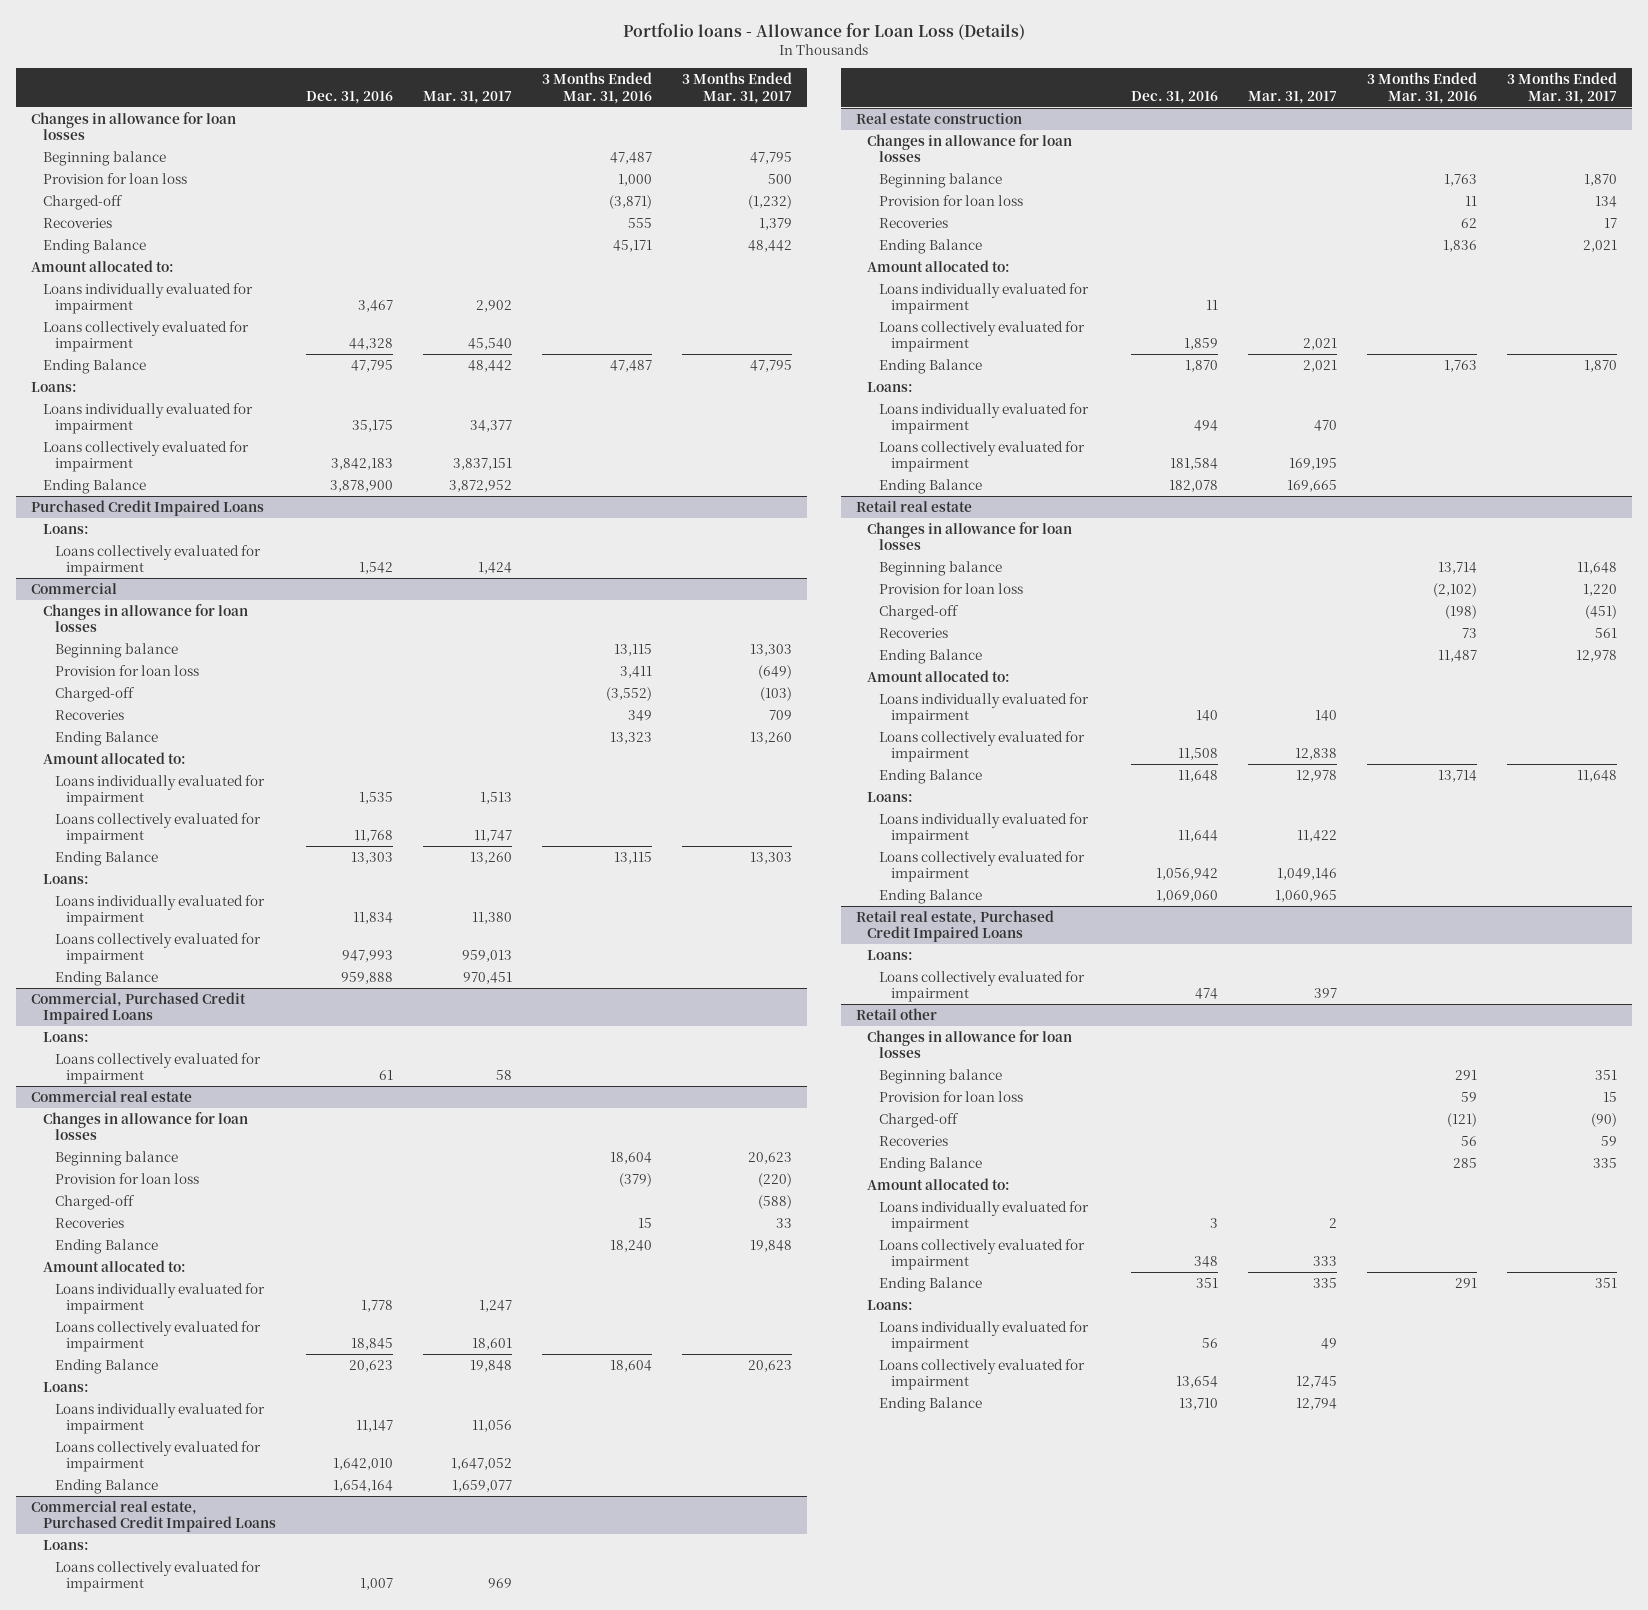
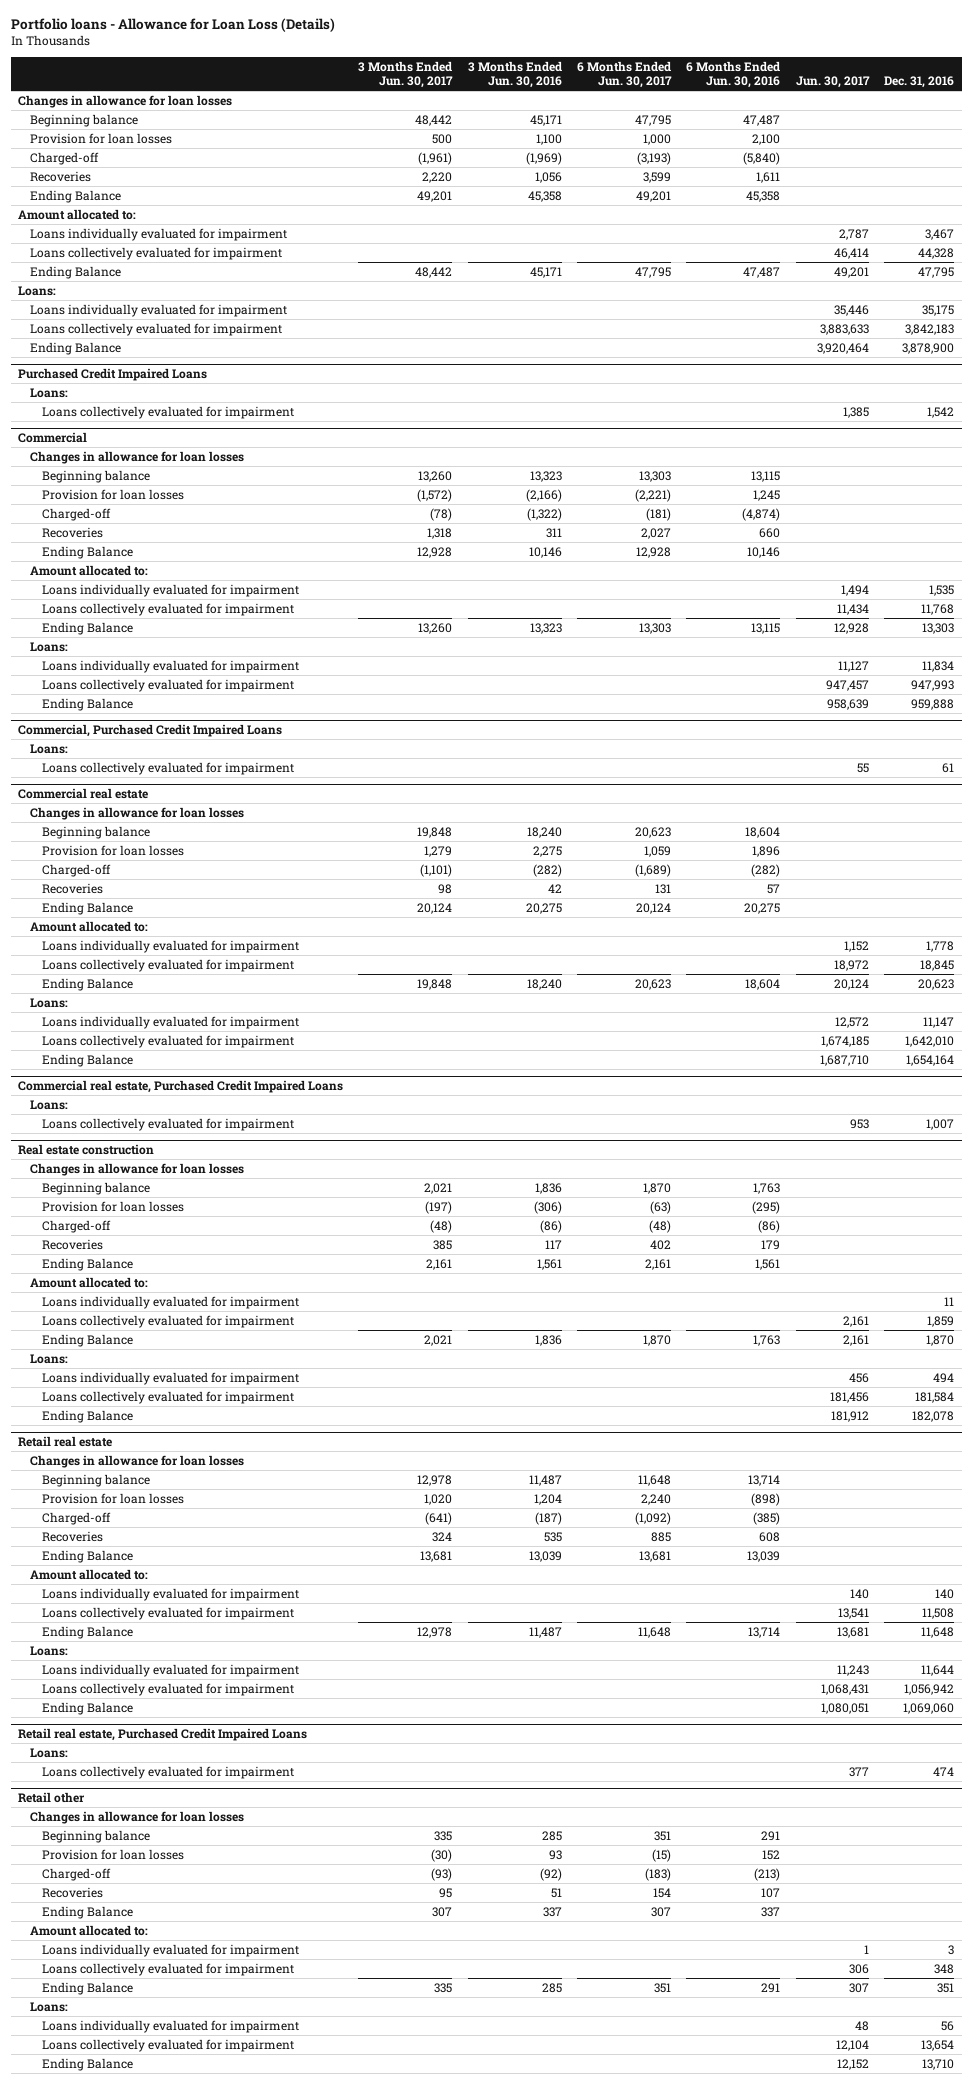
- | Dec. 31, 2016 | Mar. 31, 2017 | 3 Months Ended Mar. 31, 2016 | 3 Months Ended Mar. 31, 2017
+ | 3 Months Ended Jun. 30, 2017 | 3 Months Ended Jun. 30, 2016 | 6 Months Ended Jun. 30, 2017 | 6 Months Ended Jun. 30, 2016 | Jun. 30, 2017 | Dec. 31, 2016
- Provision for loan loss | | | 1,000 | 500
+ Provision for loan losses | 500 | 1,100 | 1,000 | 2,100 | |
@ Commercial
- Provision for loan loss | | | 3,411 | (649)
+ Provision for loan losses | (1,572) | (2,166) | (2,221) | 1,245 | |
@ Commercial real estate
- Provision for loan loss | | | (379) | (220)
+ Provision for loan losses | 1,279 | 2,275 | 1,059 | 1,896 | |
@ Real estate construction
- Provision for loan loss | | | 11 | 134
+ Provision for loan losses | (197) | (306) | (63) | (295) | |
+ Charged-off | (48) | (86) | (48) | (86) | |
@ Retail real estate
- Provision for loan loss | | | (2,102) | 1,220
+ Provision for loan losses | 1,020 | 1,204 | 2,240 | (898) | |
@ Retail other
- Provision for loan loss | | | 59 | 15
+ Provision for loan losses | (30) | 93 | (15) | 152 | |

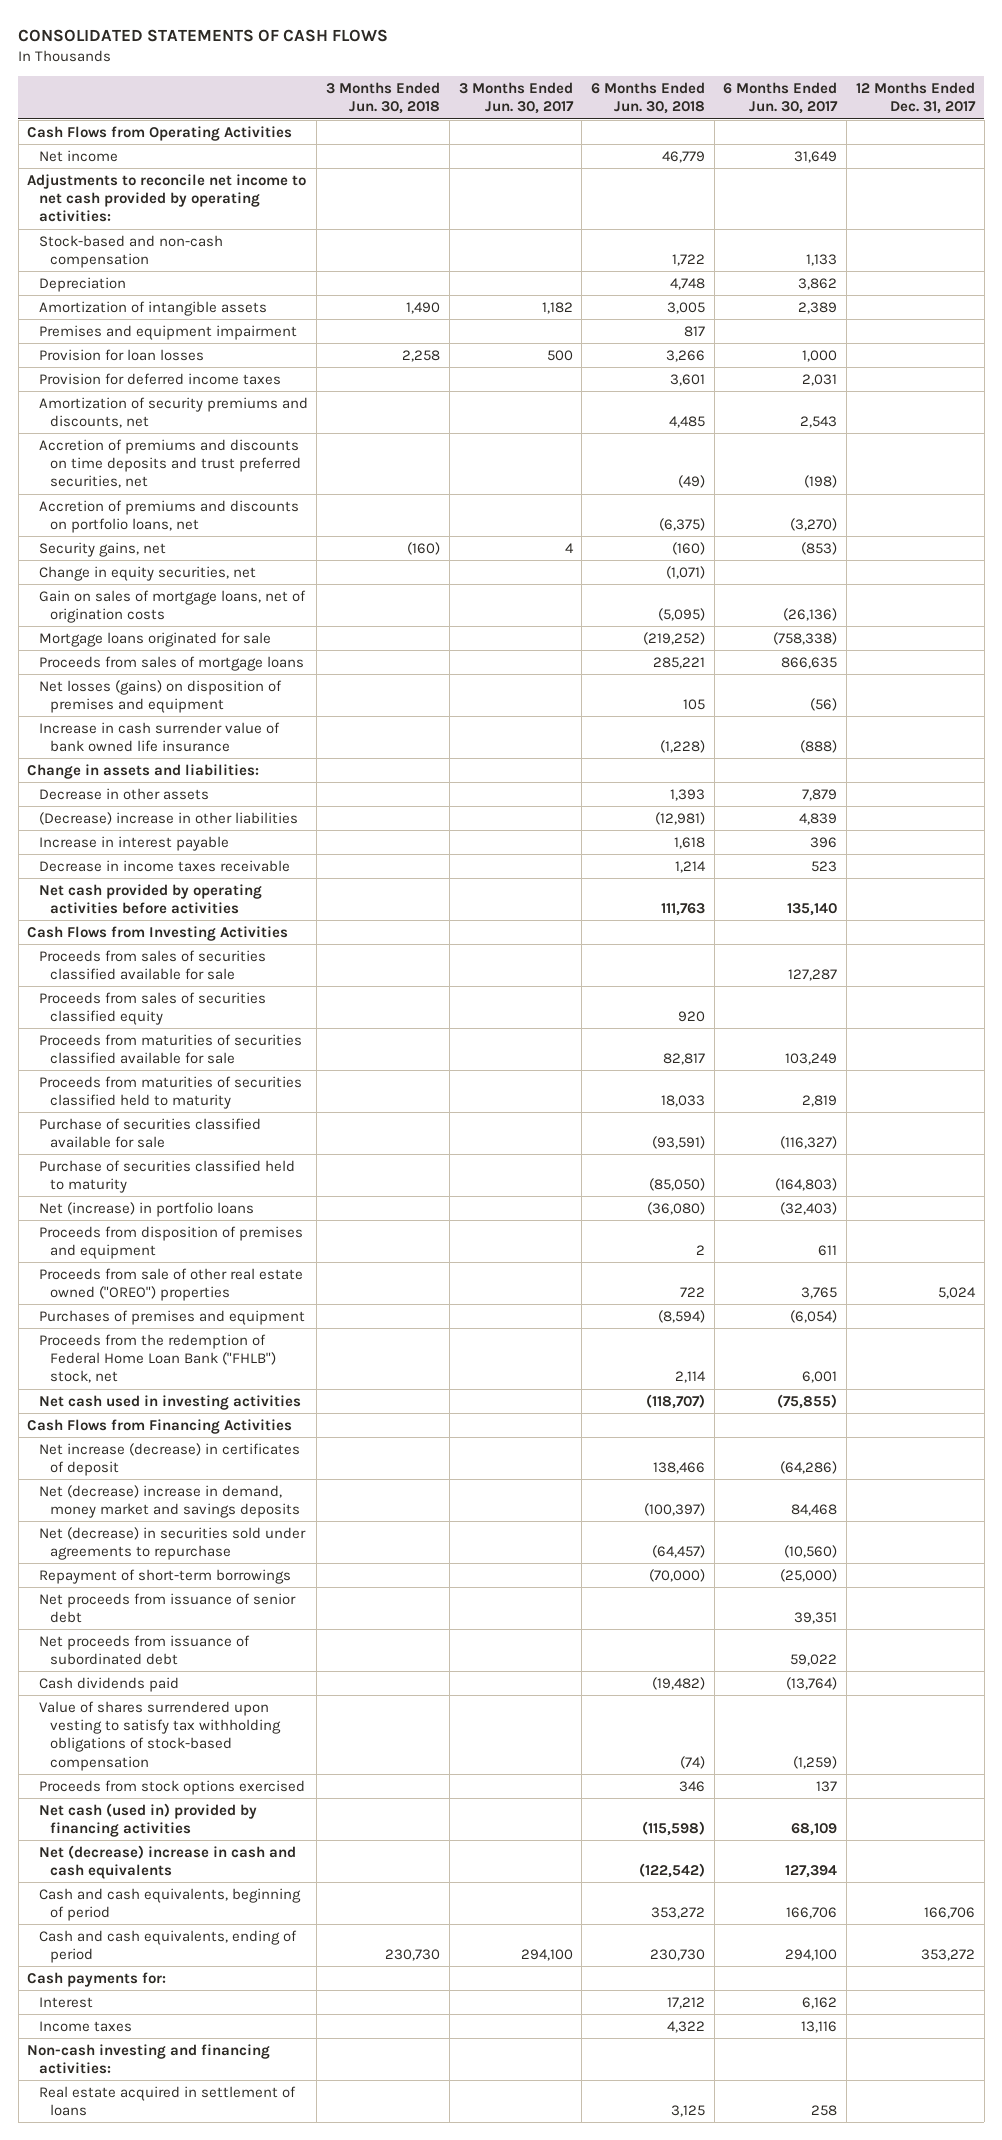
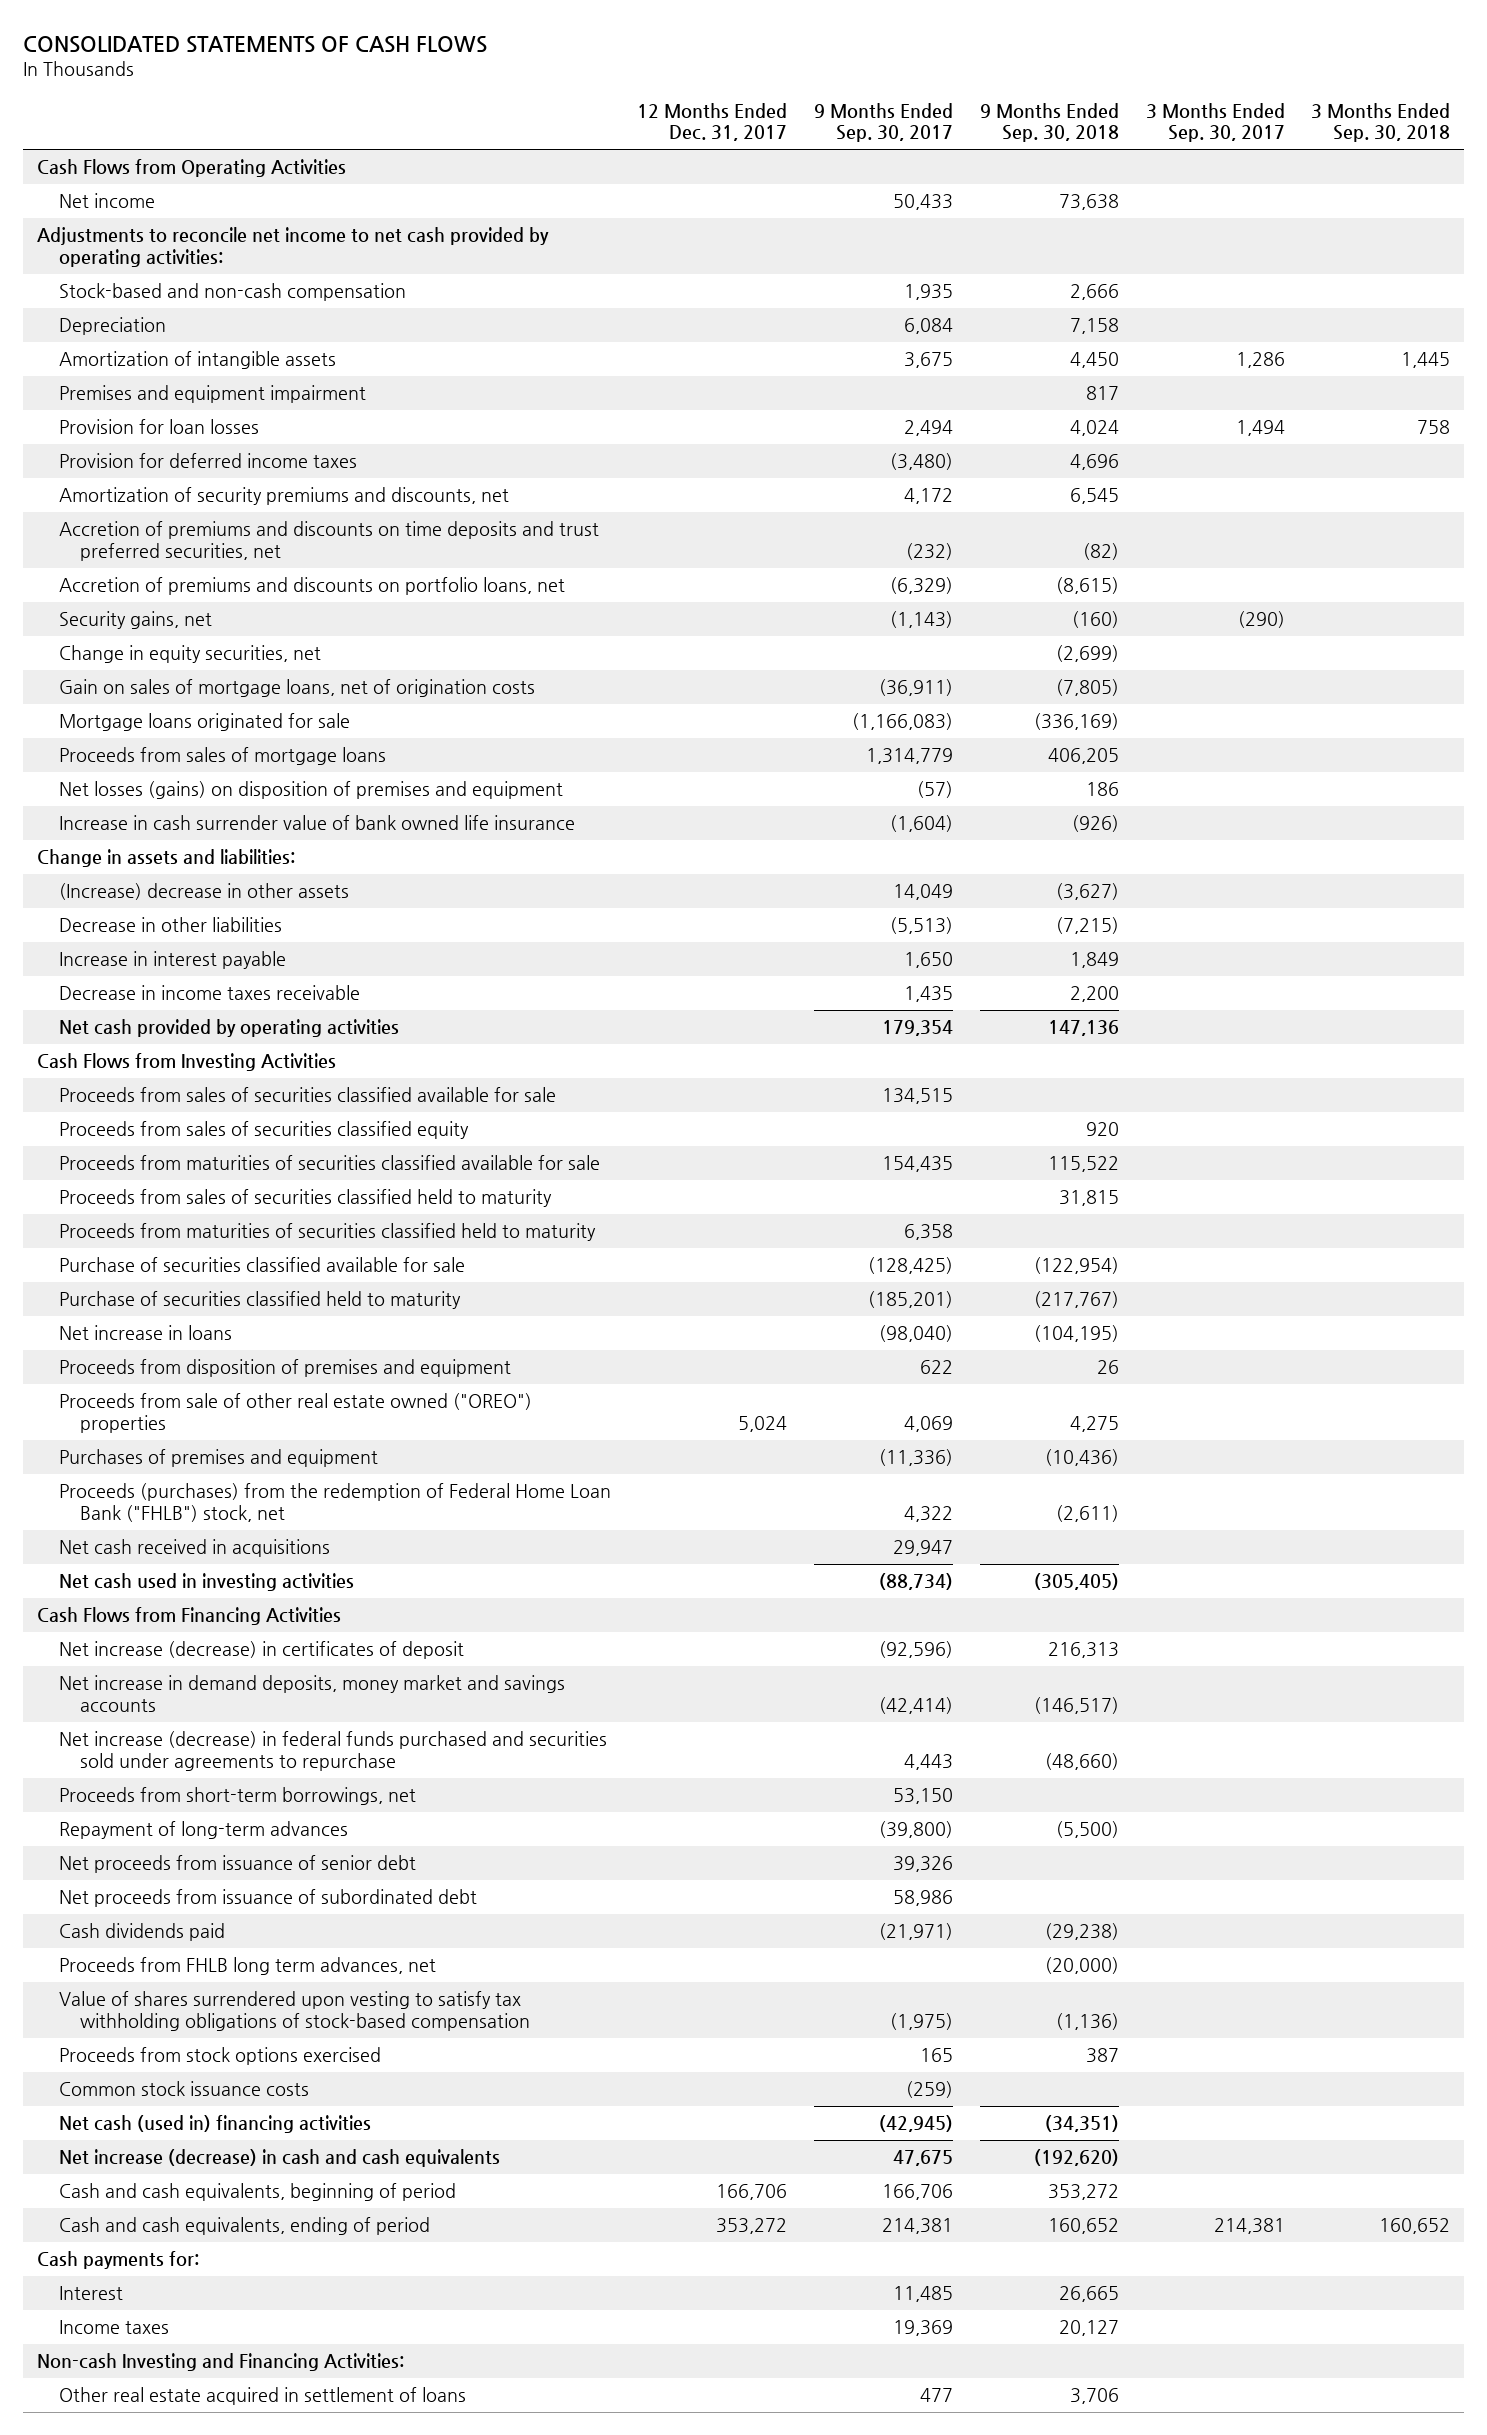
- | 3 Months Ended Jun. 30, 2018 | 3 Months Ended Jun. 30, 2017 | 6 Months Ended Jun. 30, 2018 | 6 Months Ended Jun. 30, 2017 | 12 Months Ended Dec. 31, 2017
+ | 12 Months Ended Dec. 31, 2017 | 9 Months Ended Sep. 30, 2017 | 9 Months Ended Sep. 30, 2018 | 3 Months Ended Sep. 30, 2017 | 3 Months Ended Sep. 30, 2018
- Decrease in other assets | | | 1,393 | 7,879 |
- (Decrease) increase in other liabilities | | | (12,981) | 4,839 |
+ (Increase) decrease in other assets | | 14,049 | (3,627) | |
+ Decrease in other liabilities | | (5,513) | (7,215) | |
- Net cash provided by operating activities before activities | | | 111,763 | 135,140 |
+ Net cash provided by operating activities | | 179,354 | 147,136 | |
+ Proceeds from sales of securities classified held to maturity | | | 31,815 | |
- Net (increase) in portfolio loans | | | (36,080) | (32,403) |
+ Net increase in loans | | (98,040) | (104,195) | |
- Proceeds from the redemption of Federal Home Loan Bank ("FHLB") stock, net | | | 2,114 | 6,001 |
+ Proceeds (purchases) from the redemption of Federal Home Loan Bank ("FHLB") stock, net | | 4,322 | (2,611) | |
+ Net cash received in acquisitions | | 29,947 | | |
- Net (decrease) increase in demand, money market and savings deposits | | | (100,397) | 84,468 |
- Net (decrease) in securities sold under agreements to repurchase | | | (64,457) | (10,560) |
- Repayment of short-term borrowings | | | (70,000) | (25,000) |
+ Net increase in demand deposits, money market and savings accounts | | (42,414) | (146,517) | |
+ Net increase (decrease) in federal funds purchased and securities sold under agreements to repurchase | | 4,443 | (48,660) | |
+ Proceeds from short-term borrowings, net | | 53,150 | | |
+ Repayment of long-term advances | | (39,800) | (5,500) | |
+ Proceeds from FHLB long term advances, net | | | (20,000) | |
- Net cash (used in) provided by financing activities | | | (115,598) | 68,109 |
- Net (decrease) increase in cash and cash equivalents | | | (122,542) | 127,394 |
+ Common stock issuance costs | | (259) | | |
+ Net cash (used in) financing activities | | (42,945) | (34,351) | |
+ Net increase (decrease) in cash and cash equivalents | | 47,675 | (192,620) | |
- Non-cash investing and financing activities:
- Real estate acquired in settlement of loans | | | 3,125 | 258 |
+ Non-cash Investing and Financing Activities:
+ Other real estate acquired in settlement of loans | | 477 | 3,706 | |

